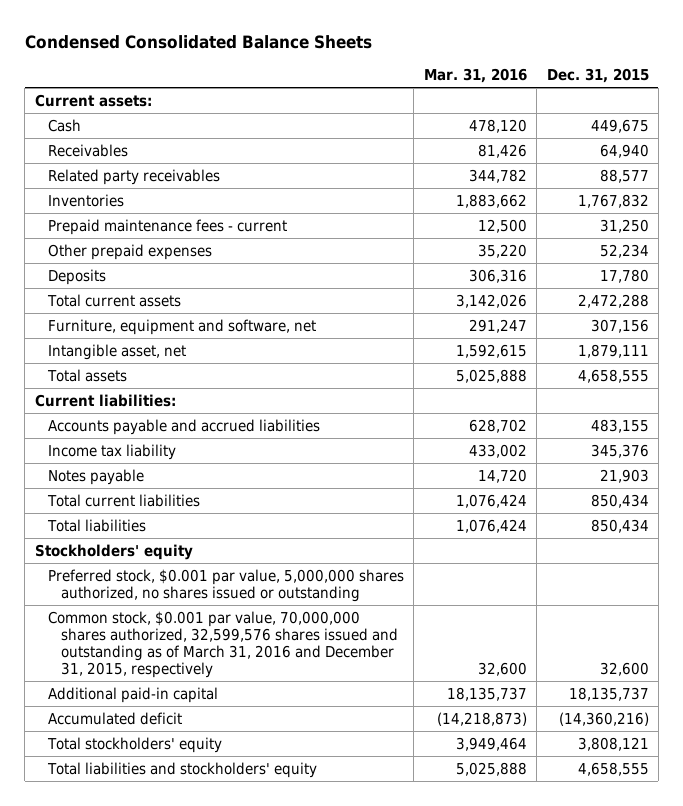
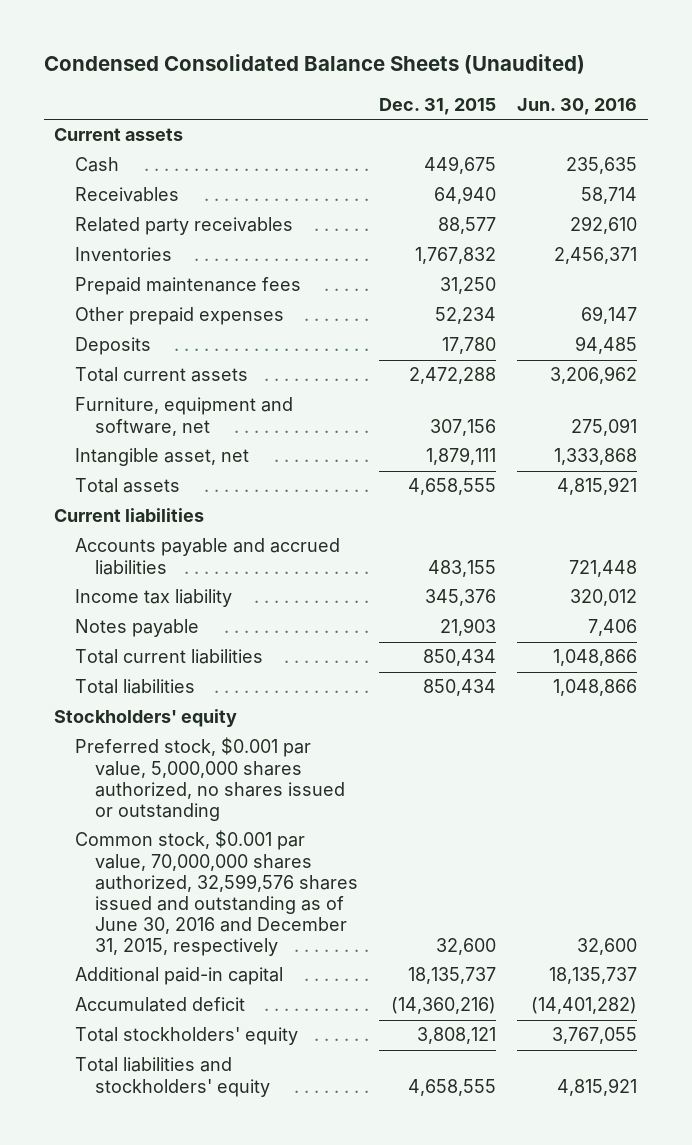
- Condensed Consolidated Balance Sheets
+ Condensed Consolidated Balance Sheets (Unaudited)
- | Mar. 31, 2016 | Dec. 31, 2015
+ | Dec. 31, 2015 | Jun. 30, 2016
- Current assets:
+ Current assets
- Prepaid maintenance fees - current | 12,500 | 31,250
+ Prepaid maintenance fees | 31,250 |
- Current liabilities:
+ Current liabilities
- Common stock, $0.001 par value, 70,000,000 shares authorized, 32,599,576 shares issued and outstanding as of March 31, 2016 and December 31, 2015, respectively | 32,600 | 32,600
+ Common stock, $0.001 par value, 70,000,000 shares authorized, 32,599,576 shares issued and outstanding as of June 30, 2016 and December 31, 2015, respectively | 32,600 | 32,600

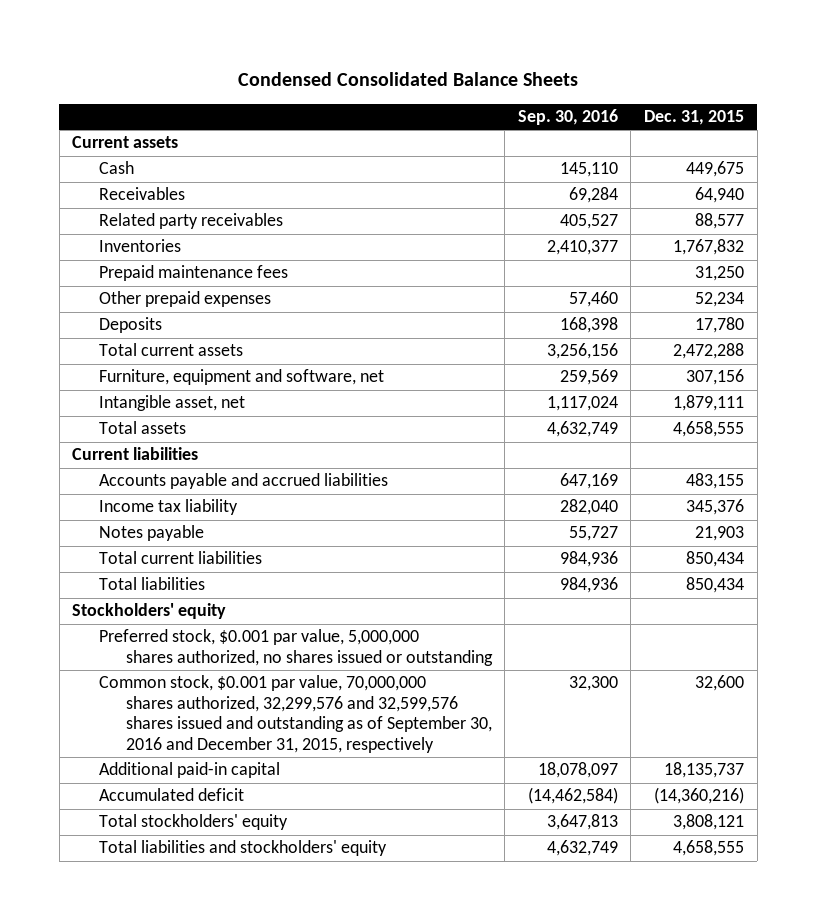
- Condensed Consolidated Balance Sheets (Unaudited)
+ Condensed Consolidated Balance Sheets
- | Dec. 31, 2015 | Jun. 30, 2016
+ | Sep. 30, 2016 | Dec. 31, 2015
- Common stock, $0.001 par value, 70,000,000 shares authorized, 32,599,576 shares issued and outstanding as of June 30, 2016 and December 31, 2015, respectively | 32,600 | 32,600
+ Common stock, $0.001 par value, 70,000,000 shares authorized, 32,299,576 and 32,599,576 shares issued and outstanding as of September 30, 2016 and December 31, 2015, respectively | 32,300 | 32,600

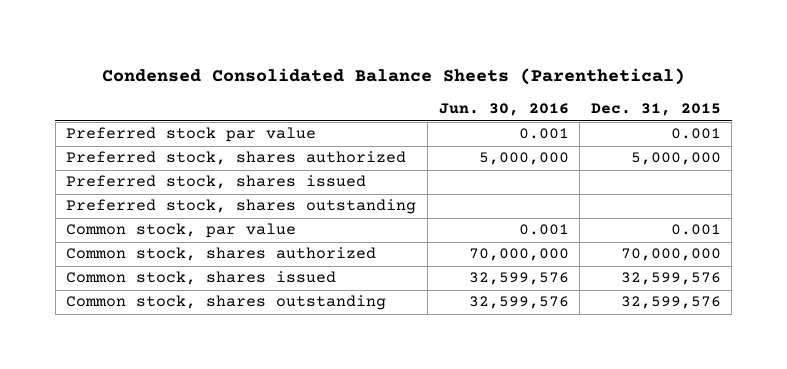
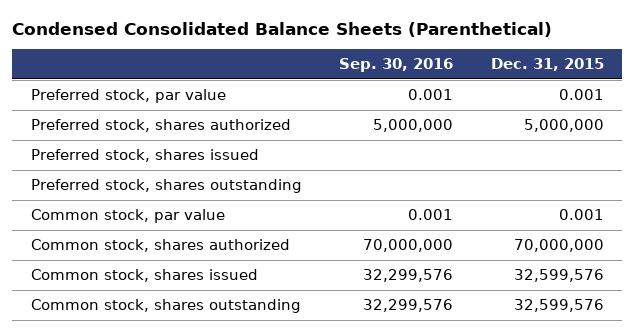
- | Jun. 30, 2016 | Dec. 31, 2015
+ | Sep. 30, 2016 | Dec. 31, 2015
- Preferred stock par value | 0.001 | 0.001
+ Preferred stock, par value | 0.001 | 0.001

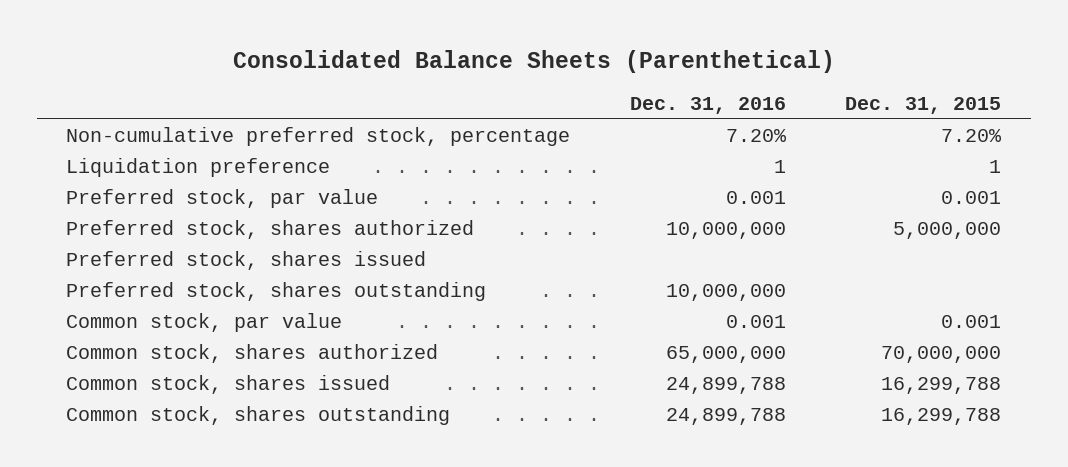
- Condensed Consolidated Balance Sheets (Parenthetical)
+ Consolidated Balance Sheets (Parenthetical)
- | Sep. 30, 2016 | Dec. 31, 2015
+ | Dec. 31, 2016 | Dec. 31, 2015
+ Non-cumulative preferred stock, percentage | 7.20% | 7.20%
+ Liquidation preference | 1 | 1
- Common stock, shares issued | 32,299,576 | 32,599,576
- Common stock, shares outstanding | 32,299,576 | 32,599,576
+ Common stock, shares issued | 24,899,788 | 16,299,788
+ Common stock, shares outstanding | 24,899,788 | 16,299,788

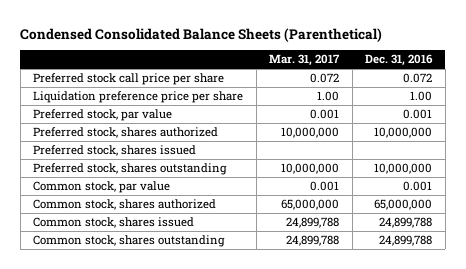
- Consolidated Balance Sheets (Parenthetical)
+ Condensed Consolidated Balance Sheets (Parenthetical)
- | Dec. 31, 2016 | Dec. 31, 2015
+ | Mar. 31, 2017 | Dec. 31, 2016
- Non-cumulative preferred stock, percentage | 7.20% | 7.20%
- Liquidation preference | 1 | 1
+ Preferred stock call price per share | 0.072 | 0.072
+ Liquidation preference price per share | 1.00 | 1.00

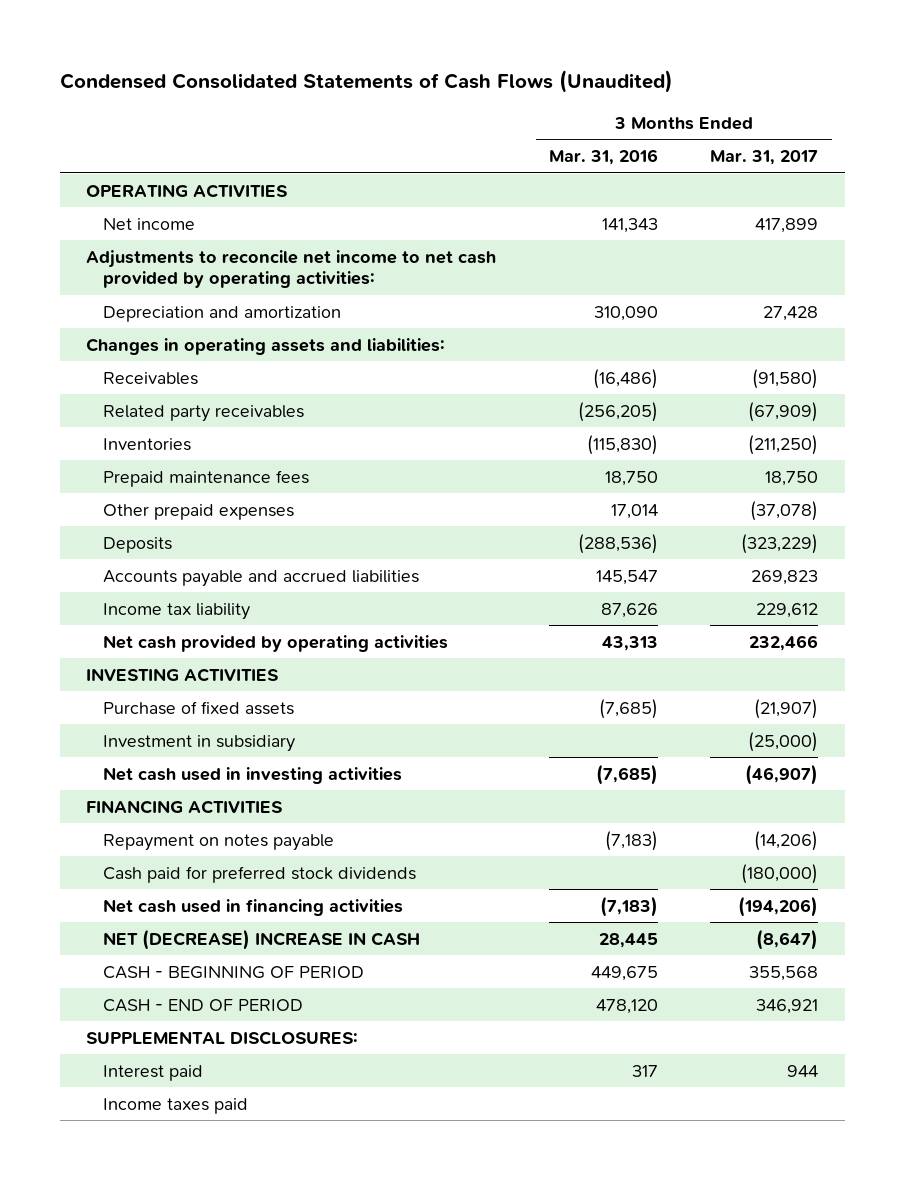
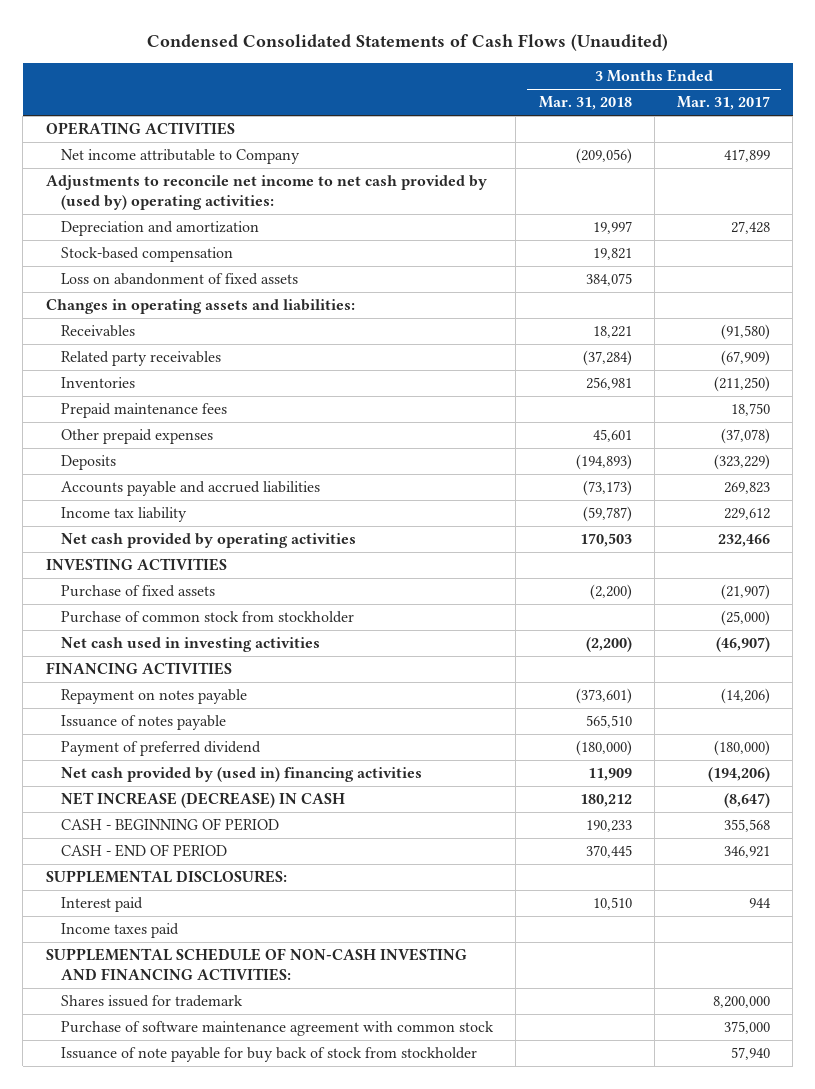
- | 3 Months Ended Mar. 31, 2016 | 3 Months Ended Mar. 31, 2017
+ | 3 Months Ended Mar. 31, 2018 | 3 Months Ended Mar. 31, 2017
- Net income | 141,343 | 417,899
- Adjustments to reconcile net income to net cash provided by operating activities:
+ Net income attributable to Company | (209,056) | 417,899
+ Adjustments to reconcile net income to net cash provided by (used by) operating activities:
+ Stock-based compensation | 19,821 |
+ Loss on abandonment of fixed assets | 384,075 |
- Investment in subsidiary | | (25,000)
+ Purchase of common stock from stockholder | | (25,000)
- Cash paid for preferred stock dividends | | (180,000)
- Net cash used in financing activities | (7,183) | (194,206)
- NET (DECREASE) INCREASE IN CASH | 28,445 | (8,647)
+ Issuance of notes payable | 565,510 |
+ Payment of preferred dividend | (180,000) | (180,000)
+ Net cash provided by (used in) financing activities | 11,909 | (194,206)
+ NET INCREASE (DECREASE) IN CASH | 180,212 | (8,647)
+ SUPPLEMENTAL SCHEDULE OF NON-CASH INVESTING AND FINANCING ACTIVITIES:
+ Shares issued for trademark | | 8,200,000
+ Purchase of software maintenance agreement with common stock | | 375,000
+ Issuance of note payable for buy back of stock from stockholder | | 57,940

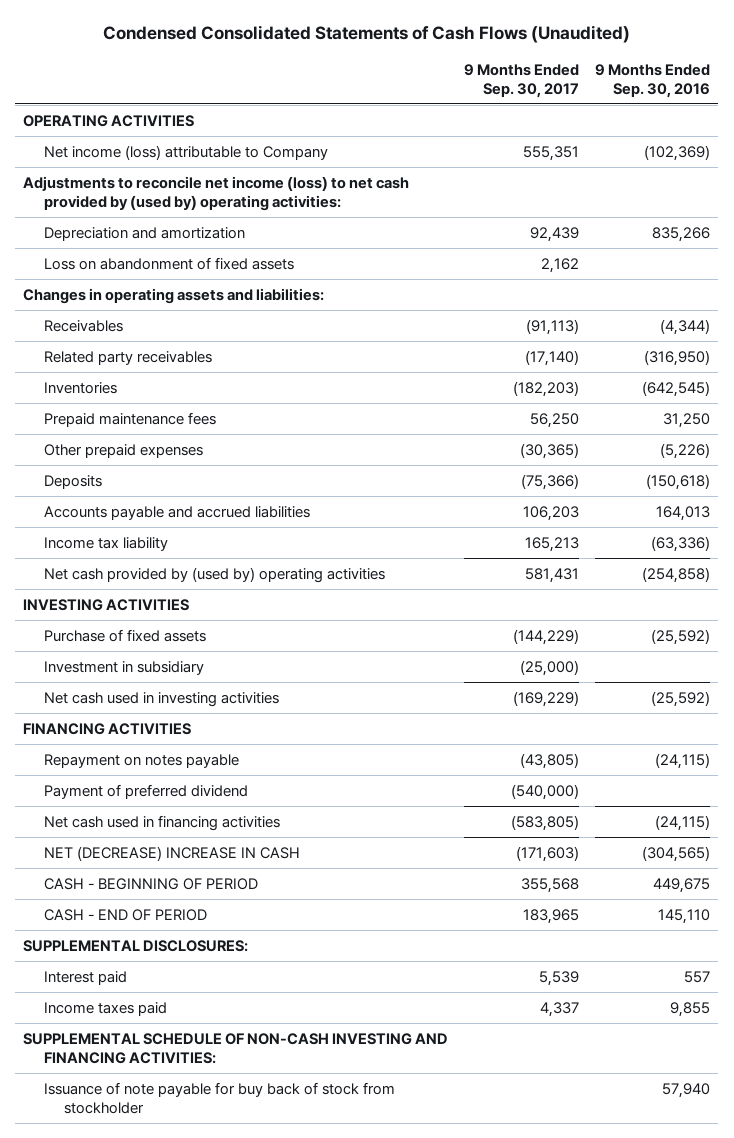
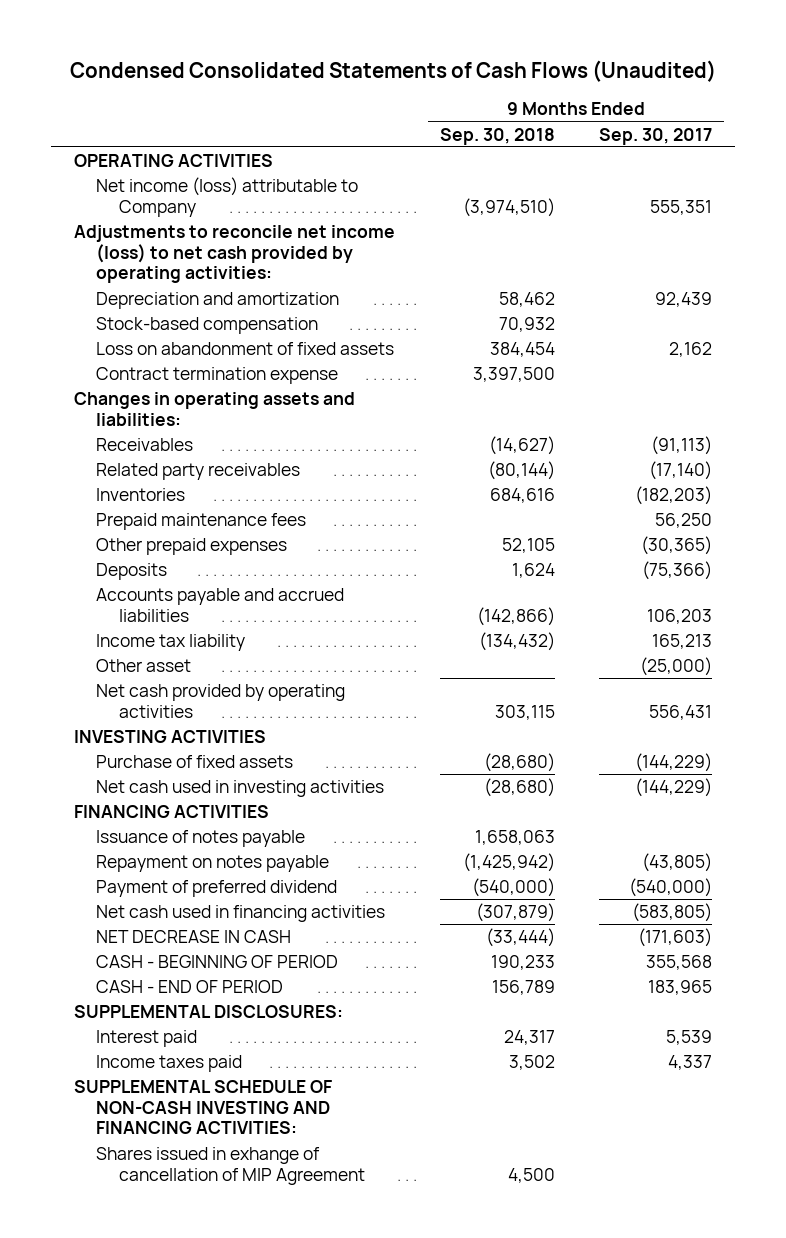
- | 9 Months Ended Sep. 30, 2017 | 9 Months Ended Sep. 30, 2016
+ | 9 Months Ended Sep. 30, 2018 | 9 Months Ended Sep. 30, 2017
- Adjustments to reconcile net income (loss) to net cash provided by (used by) operating activities:
+ Adjustments to reconcile net income (loss) to net cash provided by operating activities:
+ Stock-based compensation | 70,932 |
+ Contract termination expense | 3,397,500 |
- Net cash provided by (used by) operating activities | 581,431 | (254,858)
+ Other asset | | (25,000)
+ Net cash provided by operating activities | 303,115 | 556,431
- Investment in subsidiary | (25,000) |
- Net cash used in investing activities | (169,229) | (25,592)
+ Net cash used in investing activities | (28,680) | (144,229)
+ Issuance of notes payable | 1,658,063 |
- NET (DECREASE) INCREASE IN CASH | (171,603) | (304,565)
+ NET DECREASE IN CASH | (33,444) | (171,603)
- Issuance of note payable for buy back of stock from stockholder | | 57,940
+ Shares issued in exhange of cancellation of MIP Agreement | 4,500 |

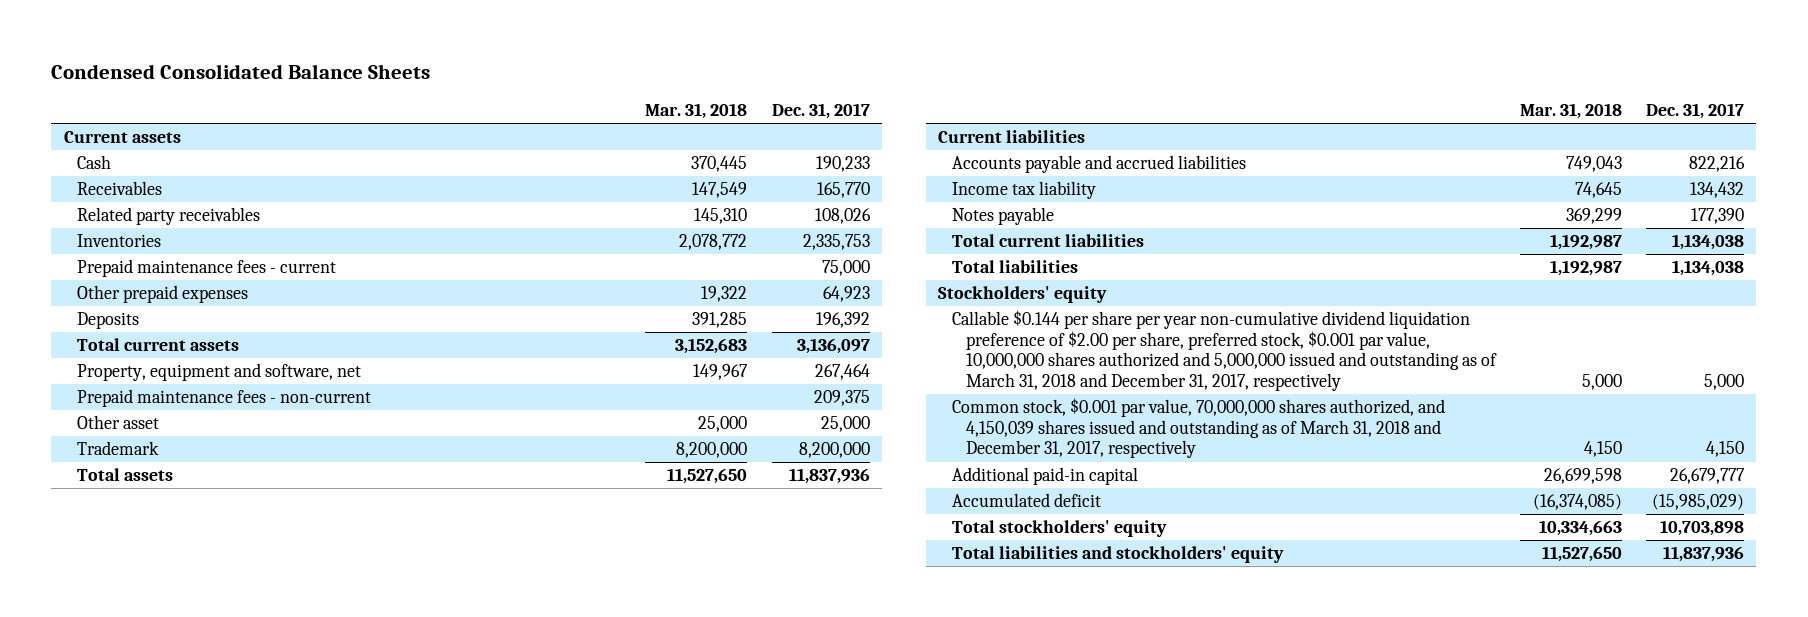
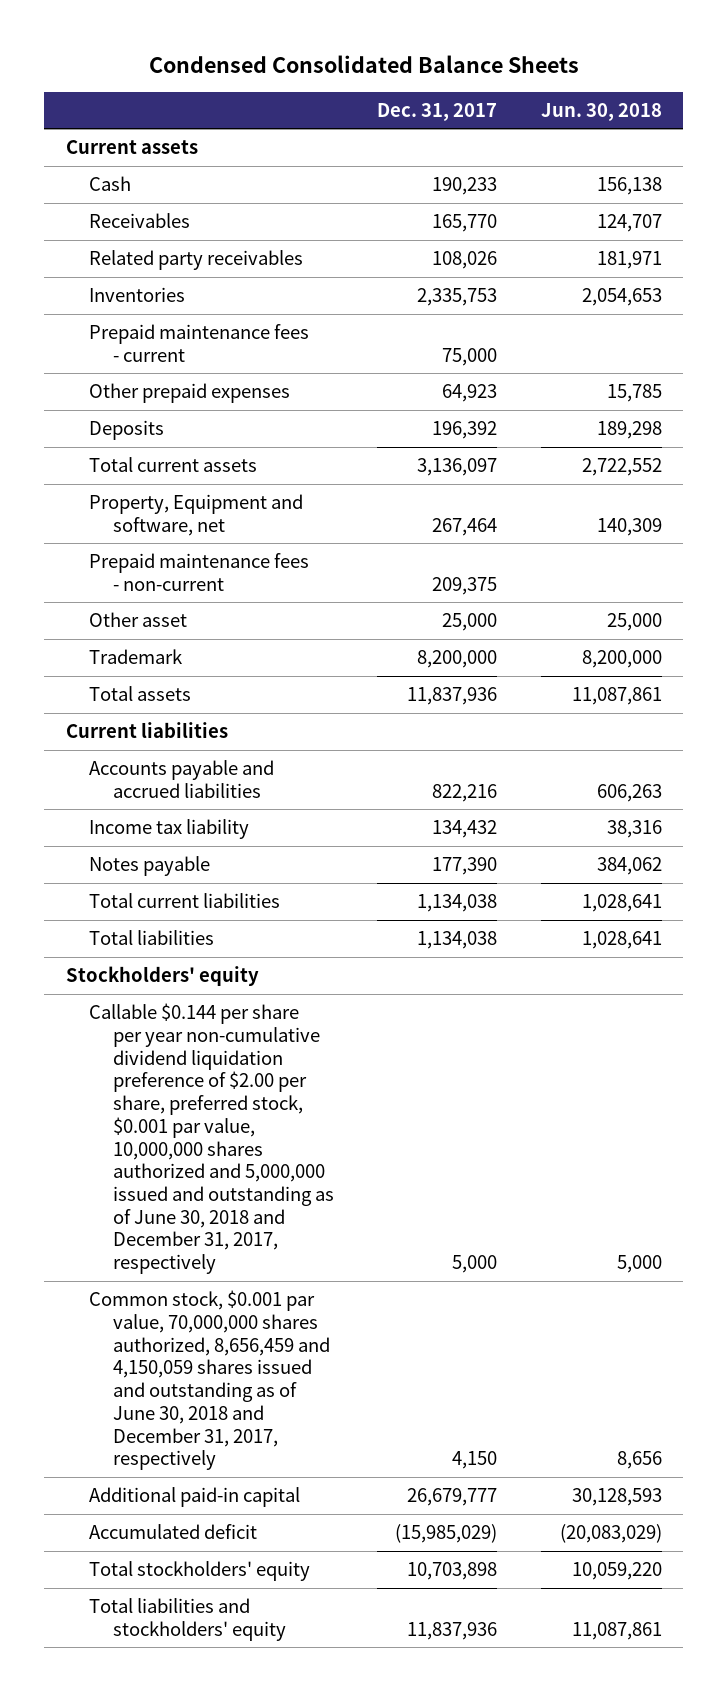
- | Mar. 31, 2018 | Dec. 31, 2017
+ | Dec. 31, 2017 | Jun. 30, 2018
- Property, equipment and software, net | 149,967 | 267,464
+ Property, Equipment and software, net | 267,464 | 140,309
- Callable $0.144 per share per year non-cumulative dividend liquidation preference of $2.00 per share, preferred stock, $0.001 par value, 10,000,000 shares authorized and 5,000,000 issued and outstanding as of March 31, 2018 and December 31, 2017, respectively | 5,000 | 5,000
- Common stock, $0.001 par value, 70,000,000 shares authorized, and 4,150,039 shares issued and outstanding as of March 31, 2018 and December 31, 2017, respectively | 4,150 | 4,150
+ Callable $0.144 per share per year non-cumulative dividend liquidation preference of $2.00 per share, preferred stock, $0.001 par value, 10,000,000 shares authorized and 5,000,000 issued and outstanding as of June 30, 2018 and December 31, 2017, respectively | 5,000 | 5,000
+ Common stock, $0.001 par value, 70,000,000 shares authorized, 8,656,459 and 4,150,059 shares issued and outstanding as of June 30, 2018 and December 31, 2017, respectively | 4,150 | 8,656

